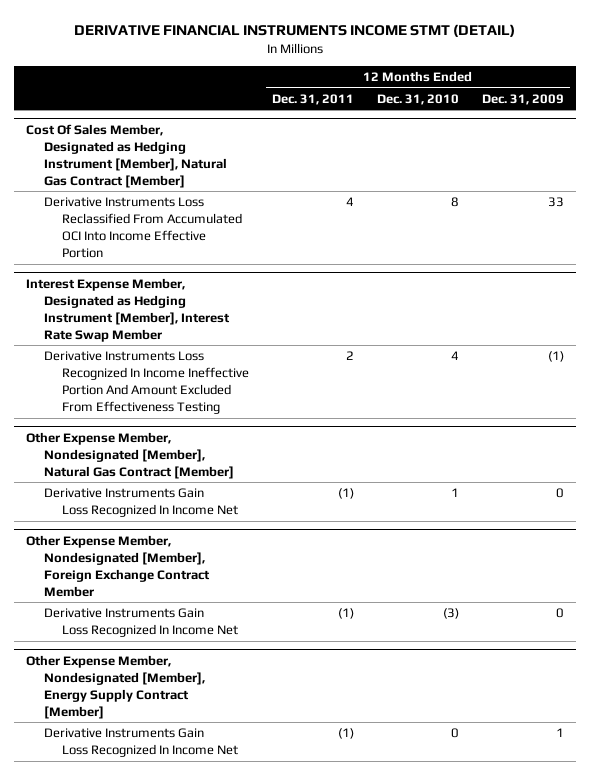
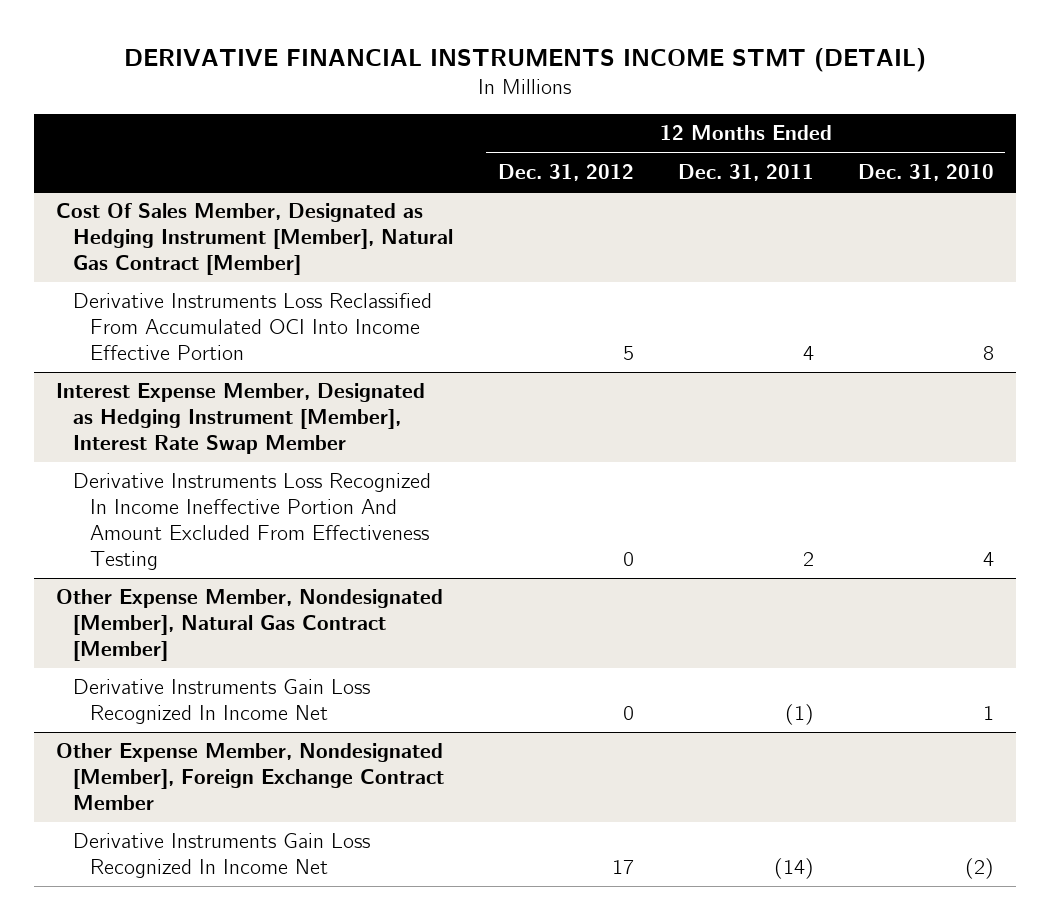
- | 12 Months Ended Dec. 31, 2011 | 12 Months Ended Dec. 31, 2010 | 12 Months Ended Dec. 31, 2009
+ | 12 Months Ended Dec. 31, 2012 | 12 Months Ended Dec. 31, 2011 | 12 Months Ended Dec. 31, 2010
@ Other Expense Member, Nondesignated [Member], Foreign Exchange Contract Member
- Derivative Instruments Gain Loss Recognized In Income Net | (1) | (3) | 0
- Other Expense Member, Nondesignated [Member], Energy Supply Contract [Member]
- Derivative Instruments Gain Loss Recognized In Income Net | (1) | 0 | 1
@ Other Expense Member, Nondesignated [Member], Foreign Exchange Contract Member
+ Derivative Instruments Gain Loss Recognized In Income Net | 17 | (14) | (2)

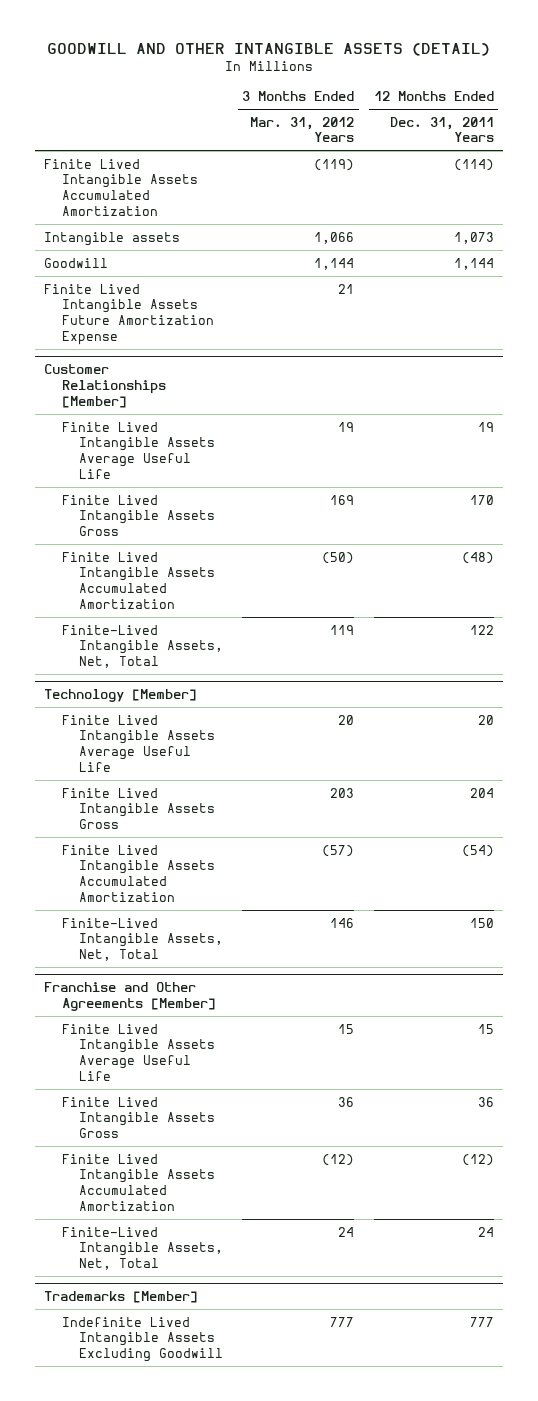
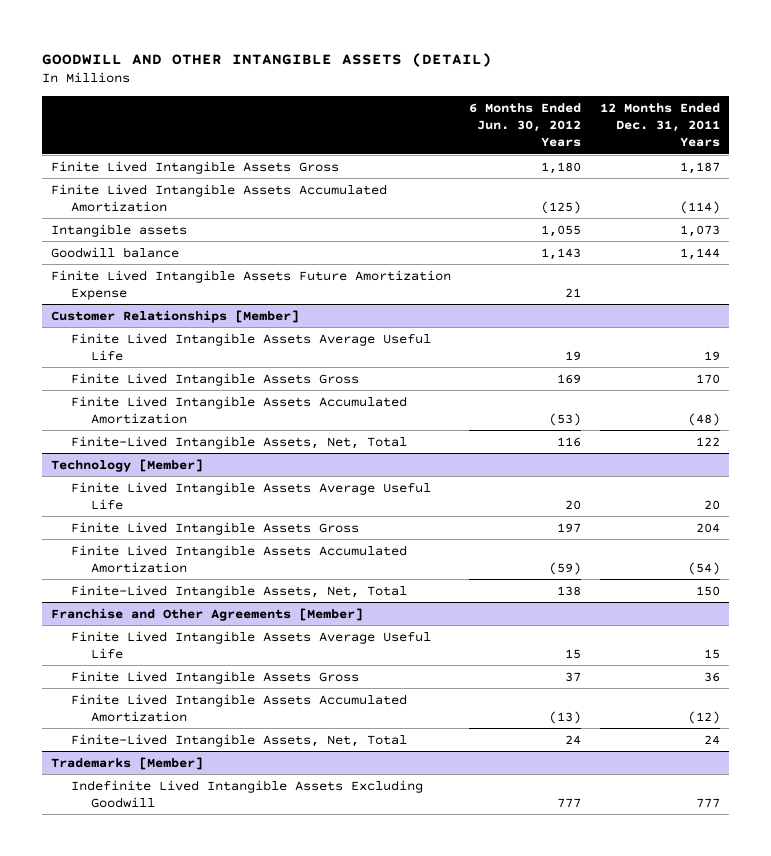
- | 3 Months Ended Mar. 31, 2012 Years | 12 Months Ended Dec. 31, 2011 Years
+ | 6 Months Ended Jun. 30, 2012 Years | 12 Months Ended Dec. 31, 2011 Years
+ Finite Lived Intangible Assets Gross | 1,180 | 1,187
- Goodwill | 1,144 | 1,144
+ Goodwill balance | 1,143 | 1,144

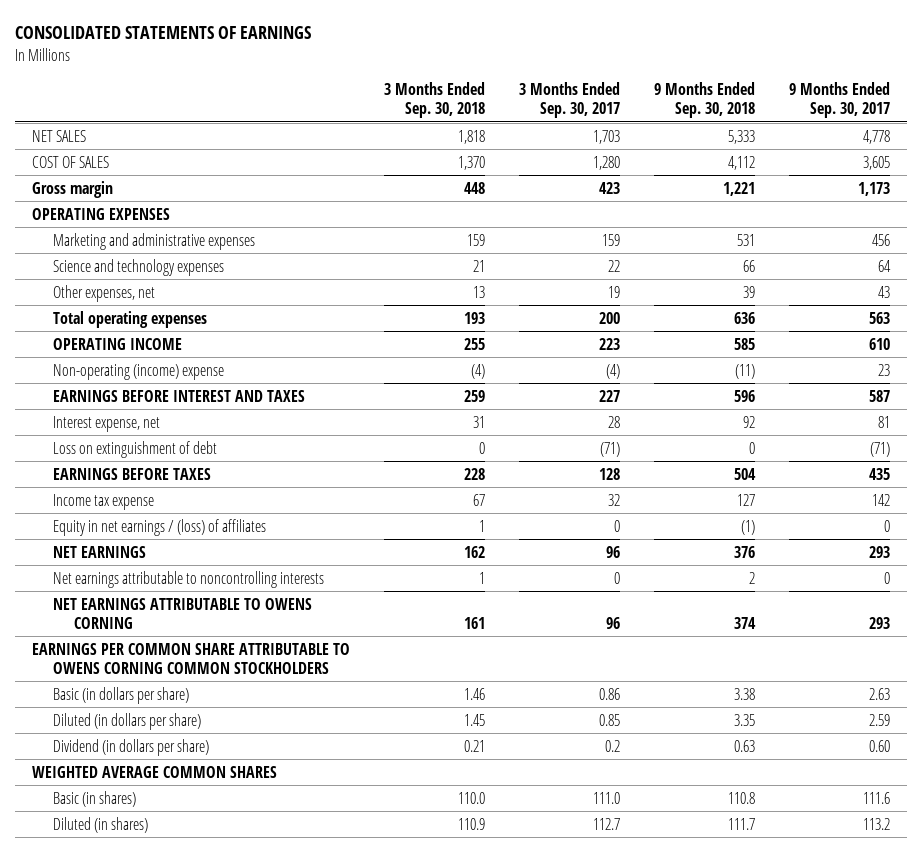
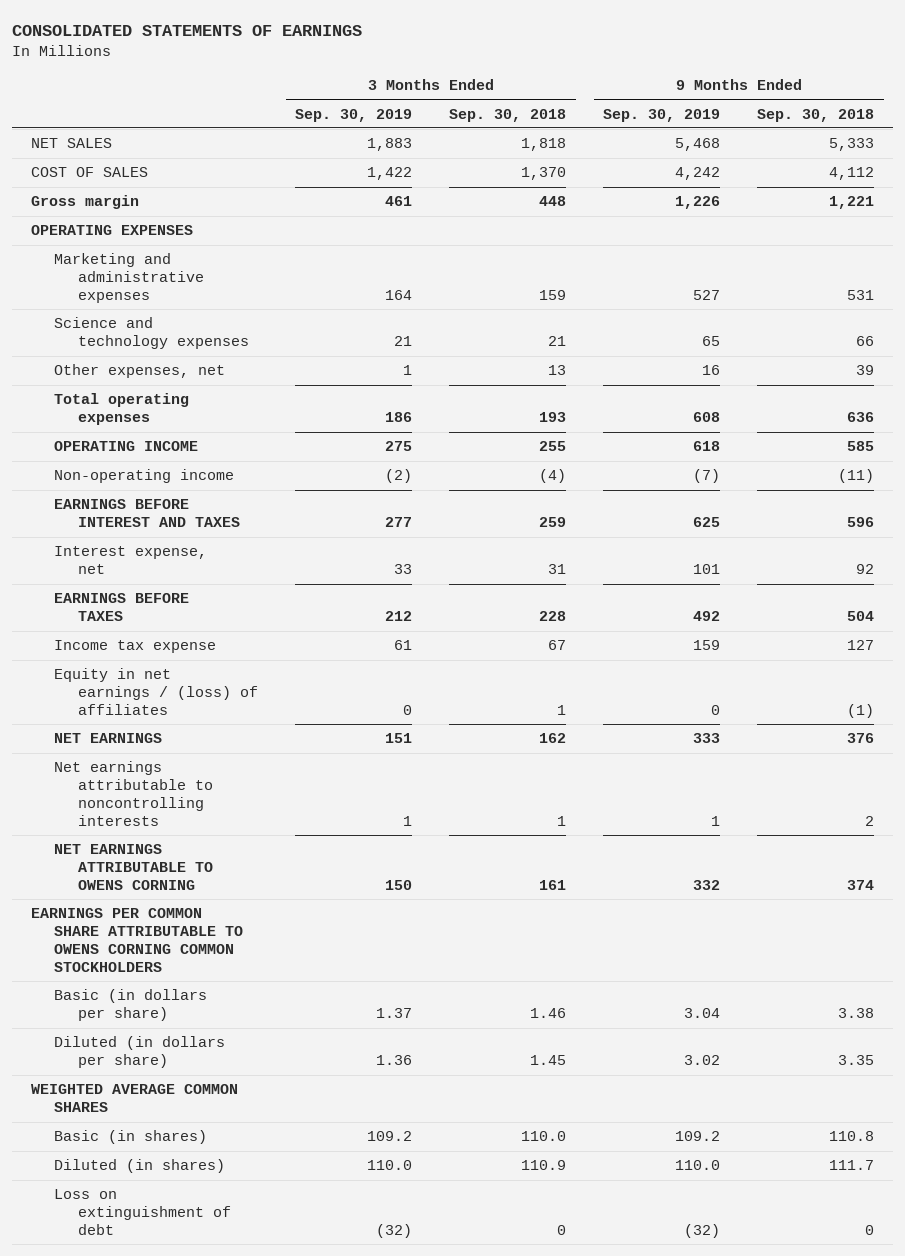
- | 3 Months Ended Sep. 30, 2018 | 3 Months Ended Sep. 30, 2017 | 9 Months Ended Sep. 30, 2018 | 9 Months Ended Sep. 30, 2017
+ | 3 Months Ended Sep. 30, 2019 | 3 Months Ended Sep. 30, 2018 | 9 Months Ended Sep. 30, 2019 | 9 Months Ended Sep. 30, 2018
- Non-operating (income) expense | (4) | (4) | (11) | 23
+ Non-operating income | (2) | (4) | (7) | (11)
- Dividend (in dollars per share) | 0.21 | 0.2 | 0.63 | 0.60
moved down: Loss on extinguishment of debt | (32) | 0 | (32) | 0

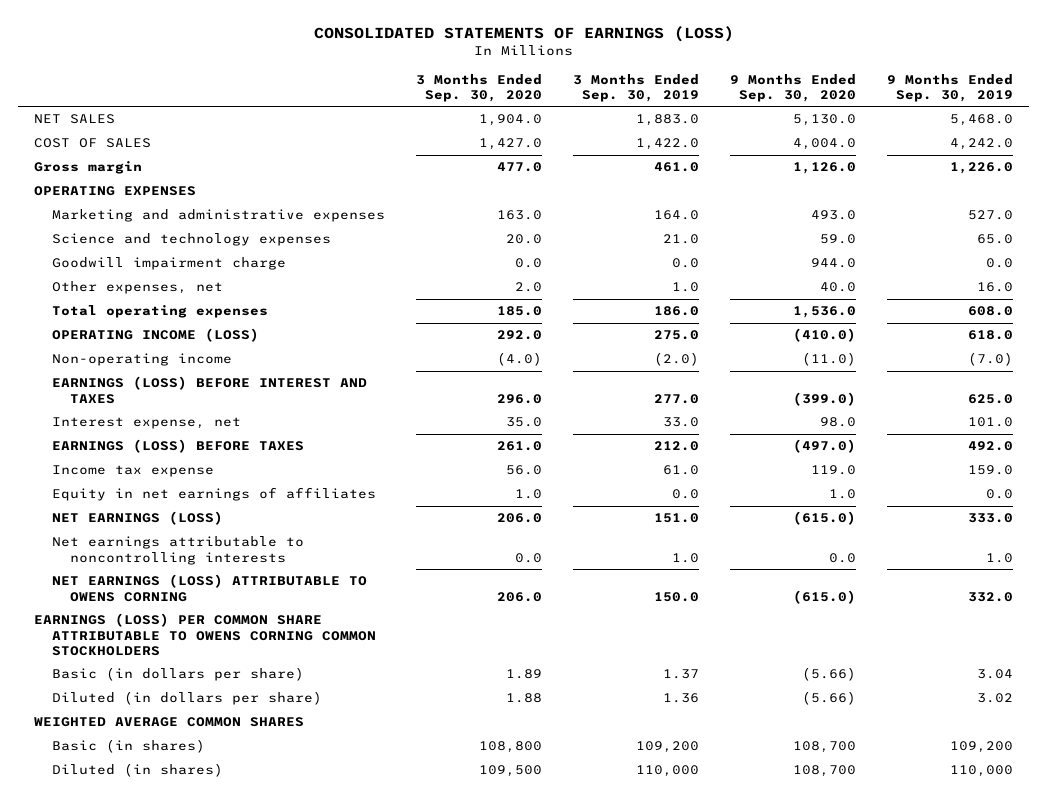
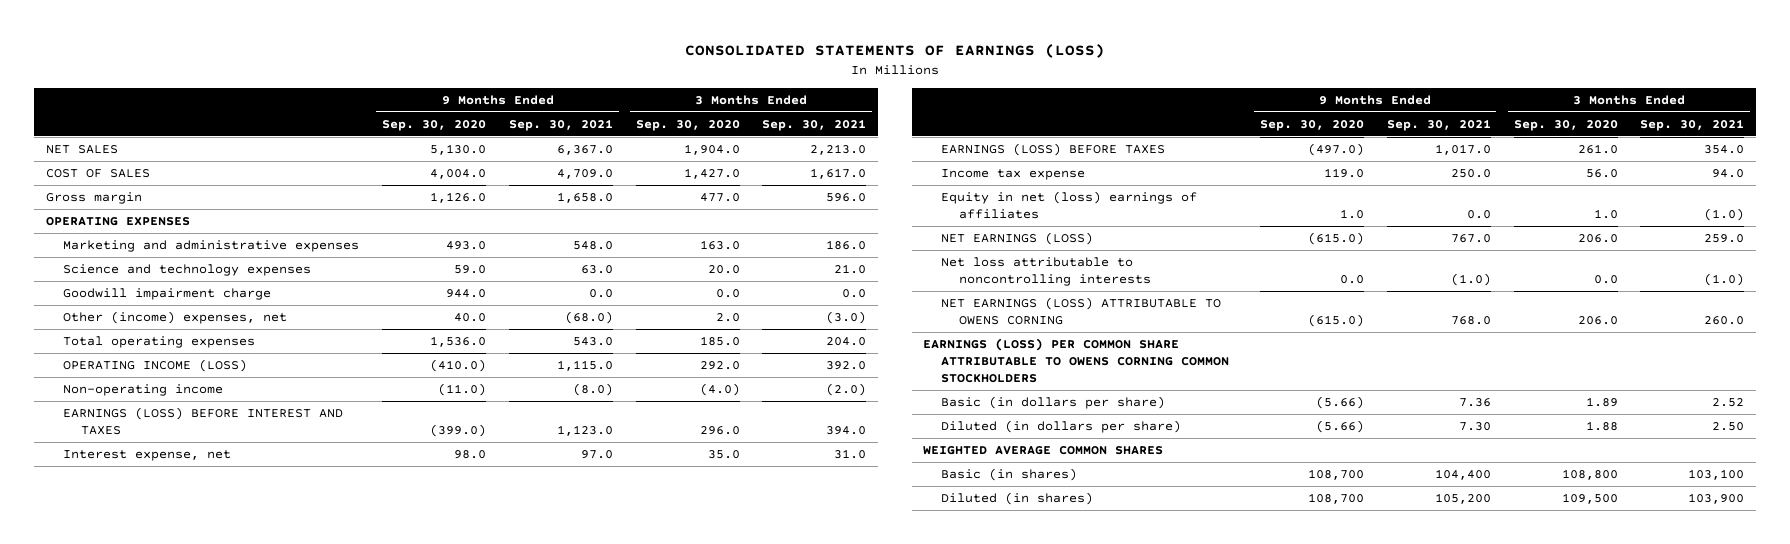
- | 3 Months Ended Sep. 30, 2020 | 3 Months Ended Sep. 30, 2019 | 9 Months Ended Sep. 30, 2020 | 9 Months Ended Sep. 30, 2019
+ | 9 Months Ended Sep. 30, 2020 | 9 Months Ended Sep. 30, 2021 | 3 Months Ended Sep. 30, 2020 | 3 Months Ended Sep. 30, 2021
- Other expenses, net | 2.0 | 1.0 | 40.0 | 16.0
+ Other (income) expenses, net | 40.0 | (68.0) | 2.0 | (3.0)
- Equity in net earnings of affiliates | 1.0 | 0.0 | 1.0 | 0.0
+ Equity in net (loss) earnings of affiliates | 1.0 | 0.0 | 1.0 | (1.0)
- Net earnings attributable to noncontrolling interests | 0.0 | 1.0 | 0.0 | 1.0
+ Net loss attributable to noncontrolling interests | 0.0 | (1.0) | 0.0 | (1.0)

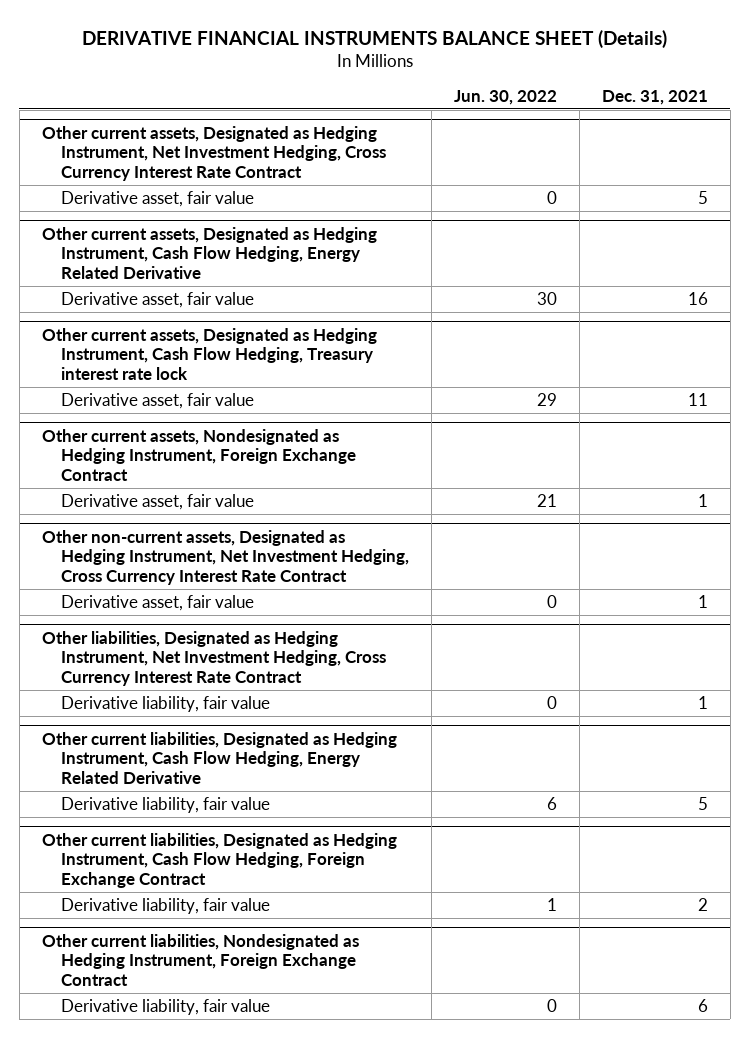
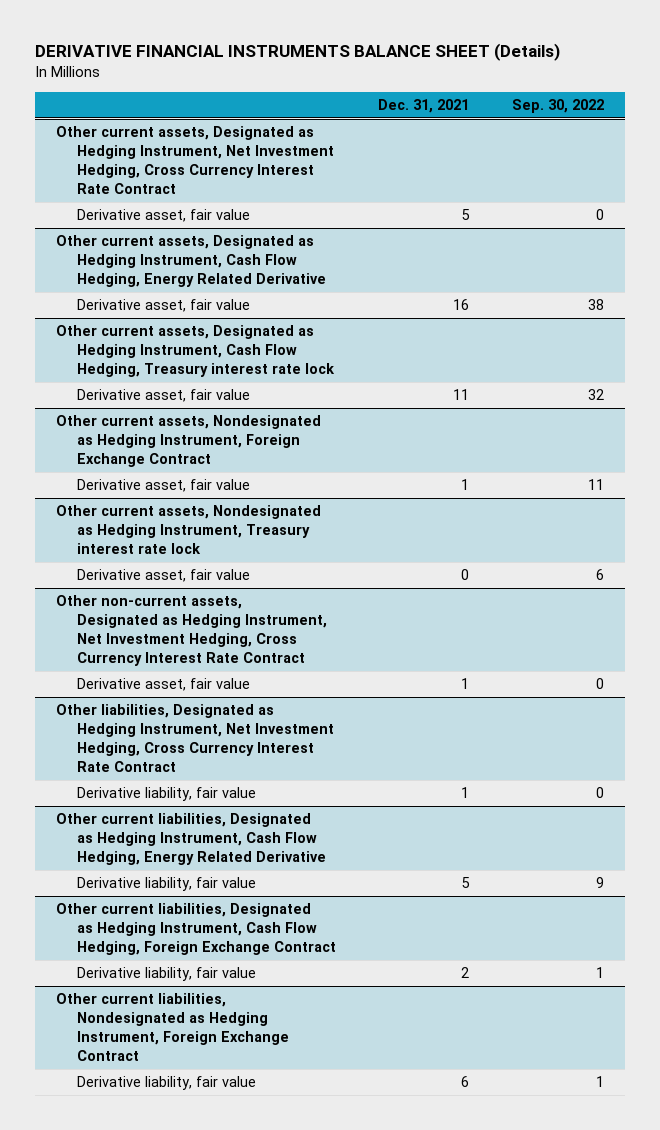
- | Jun. 30, 2022 | Dec. 31, 2021
+ | Dec. 31, 2021 | Sep. 30, 2022
+ Other current assets, Nondesignated as Hedging Instrument, Treasury interest rate lock
+ Derivative asset, fair value | 0 | 6

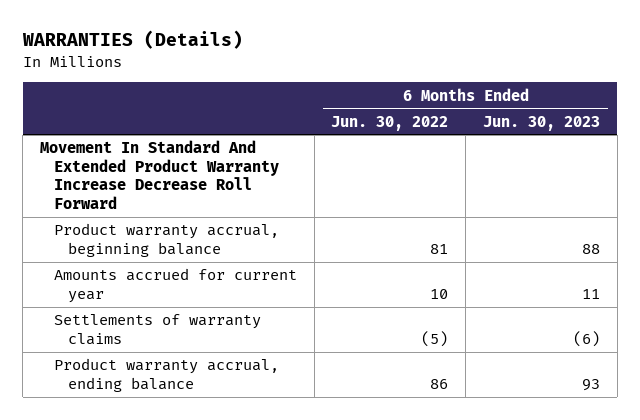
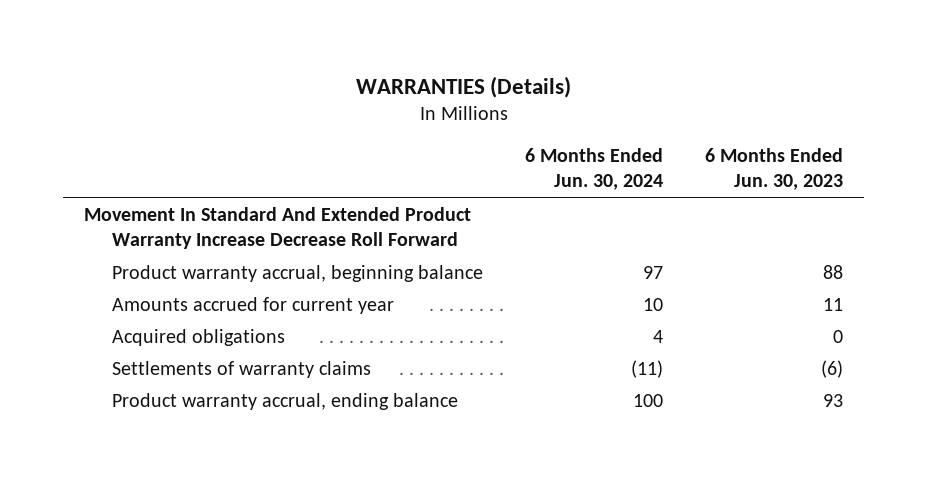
- | 6 Months Ended Jun. 30, 2022 | 6 Months Ended Jun. 30, 2023
+ | 6 Months Ended Jun. 30, 2024 | 6 Months Ended Jun. 30, 2023
+ Acquired obligations | 4 | 0

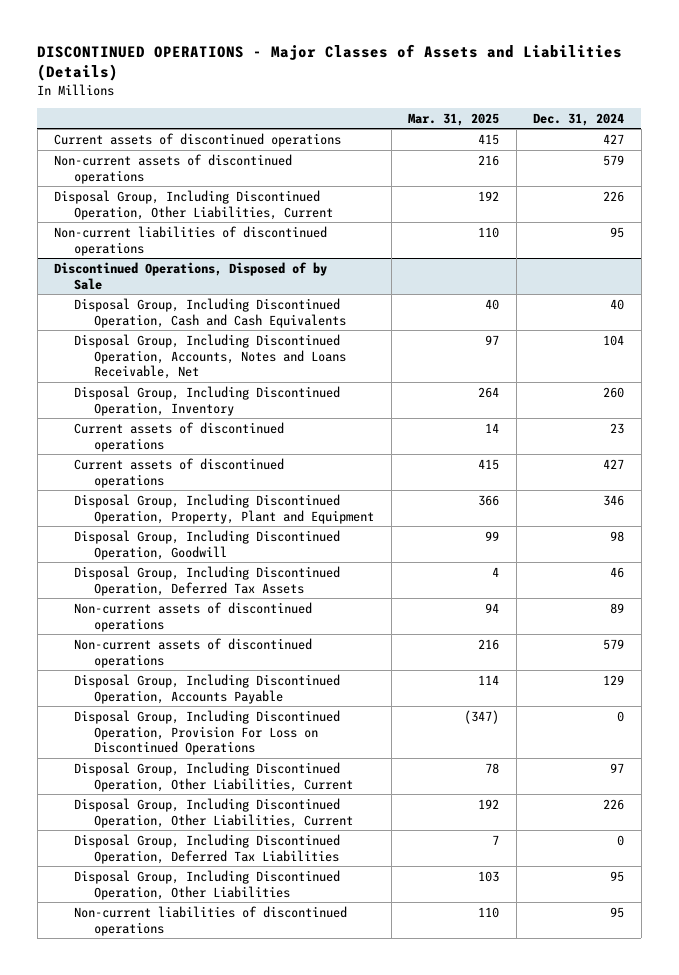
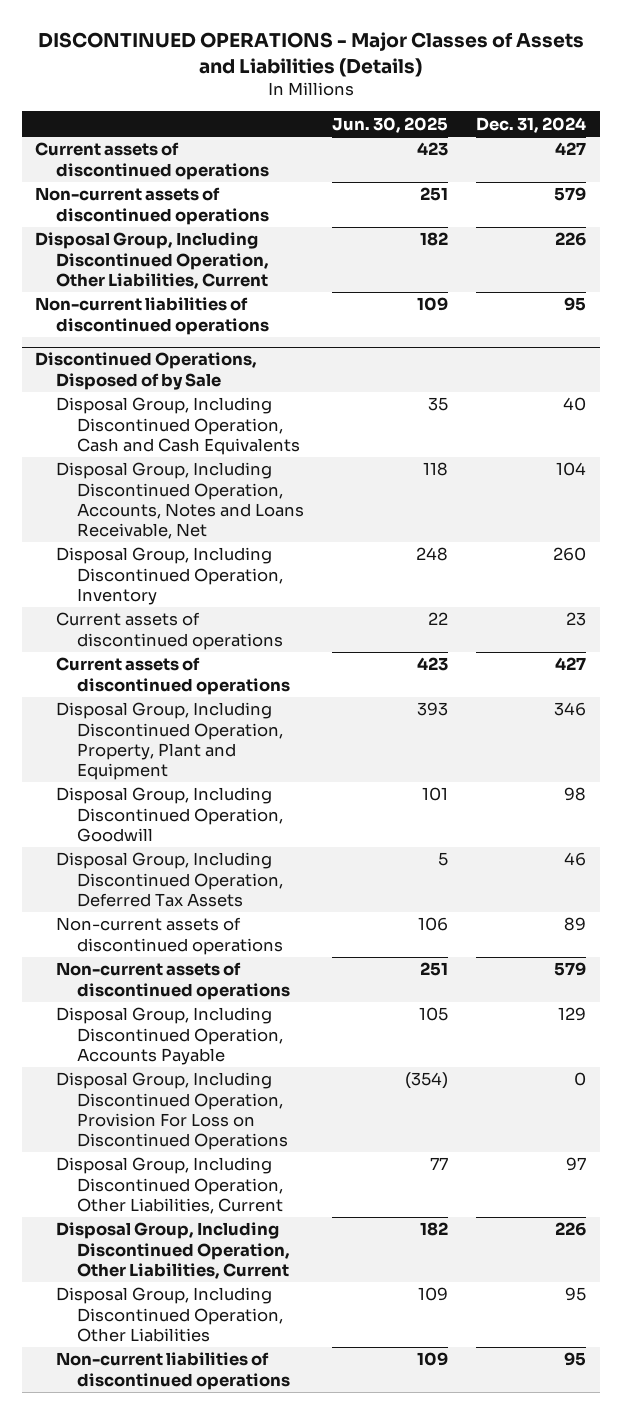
- | Mar. 31, 2025 | Dec. 31, 2024
+ | Jun. 30, 2025 | Dec. 31, 2024
@ Discontinued Operations, Disposed of by Sale
- Disposal Group, Including Discontinued Operation, Deferred Tax Liabilities | 7 | 0

